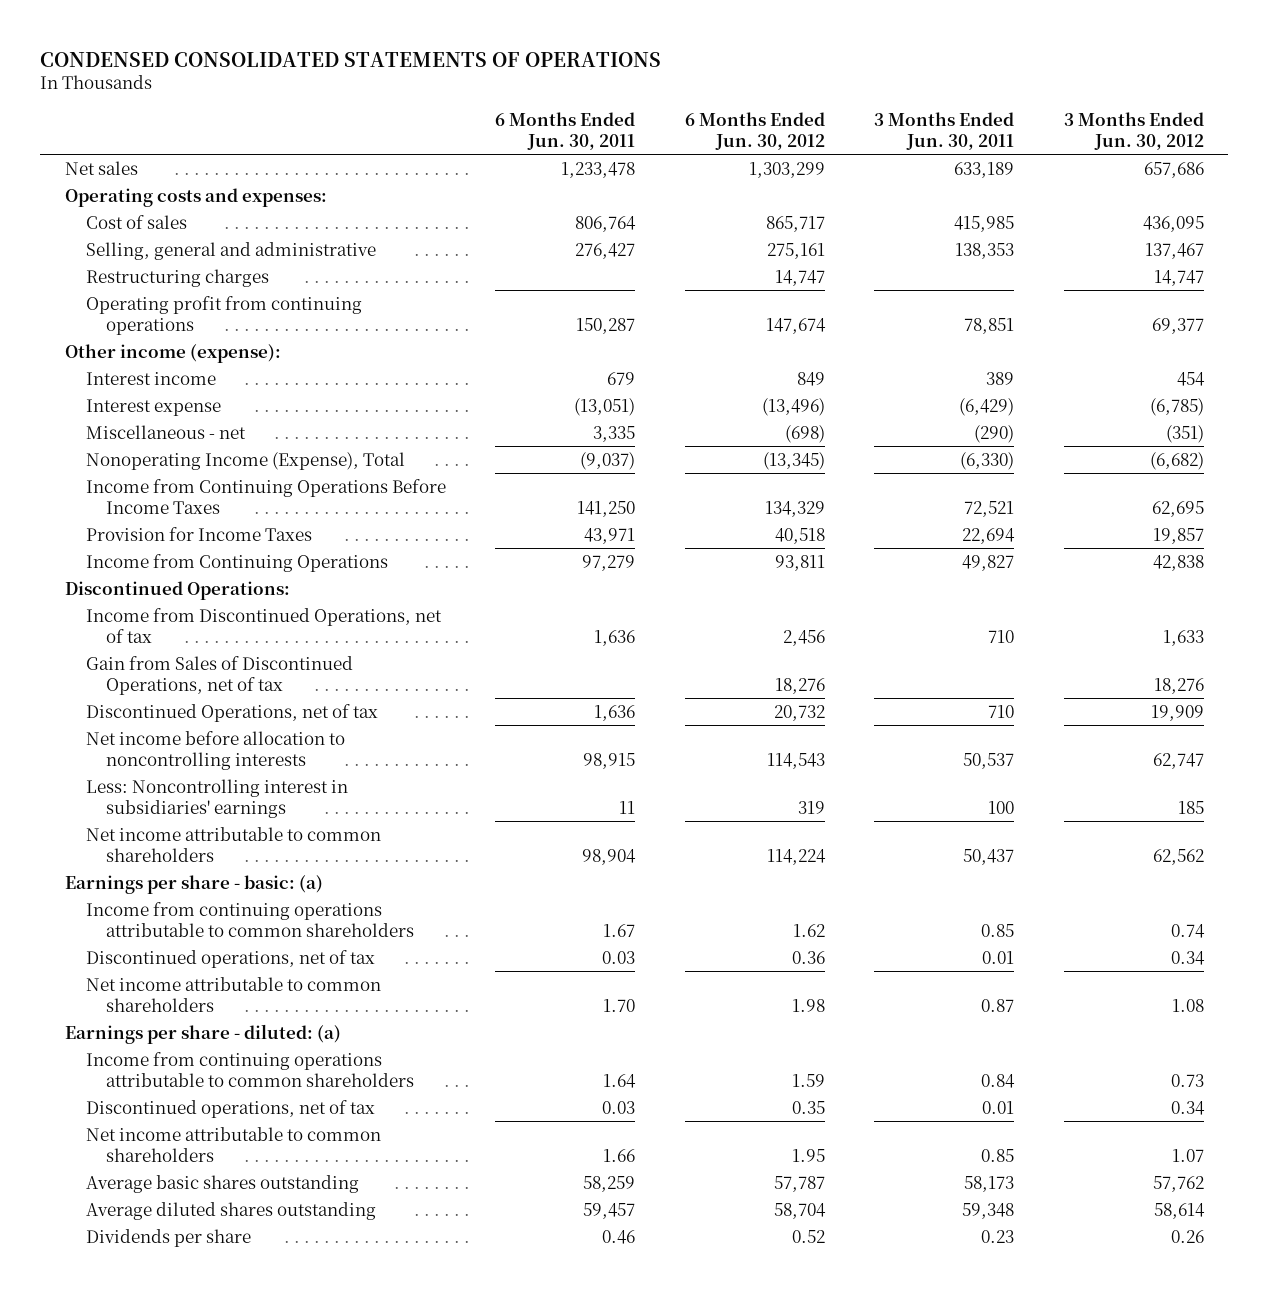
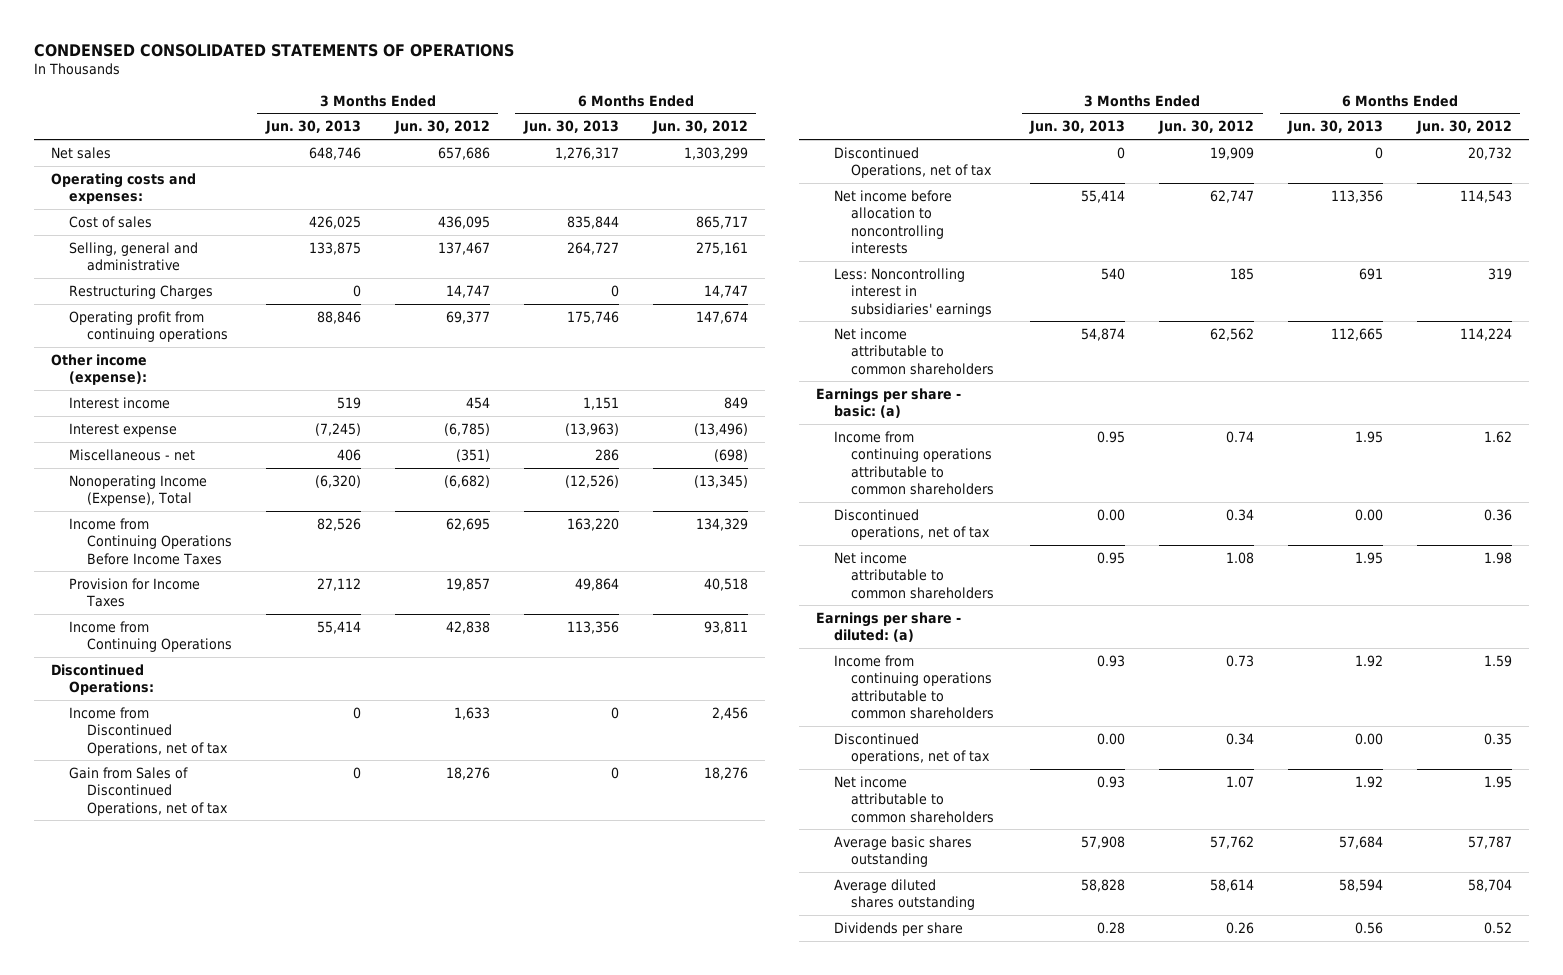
- | 6 Months Ended Jun. 30, 2011 | 6 Months Ended Jun. 30, 2012 | 3 Months Ended Jun. 30, 2011 | 3 Months Ended Jun. 30, 2012
+ | 3 Months Ended Jun. 30, 2013 | 3 Months Ended Jun. 30, 2012 | 6 Months Ended Jun. 30, 2013 | 6 Months Ended Jun. 30, 2012
- Restructuring charges | | 14,747 | | 14,747
+ Restructuring Charges | 0 | 14,747 | 0 | 14,747

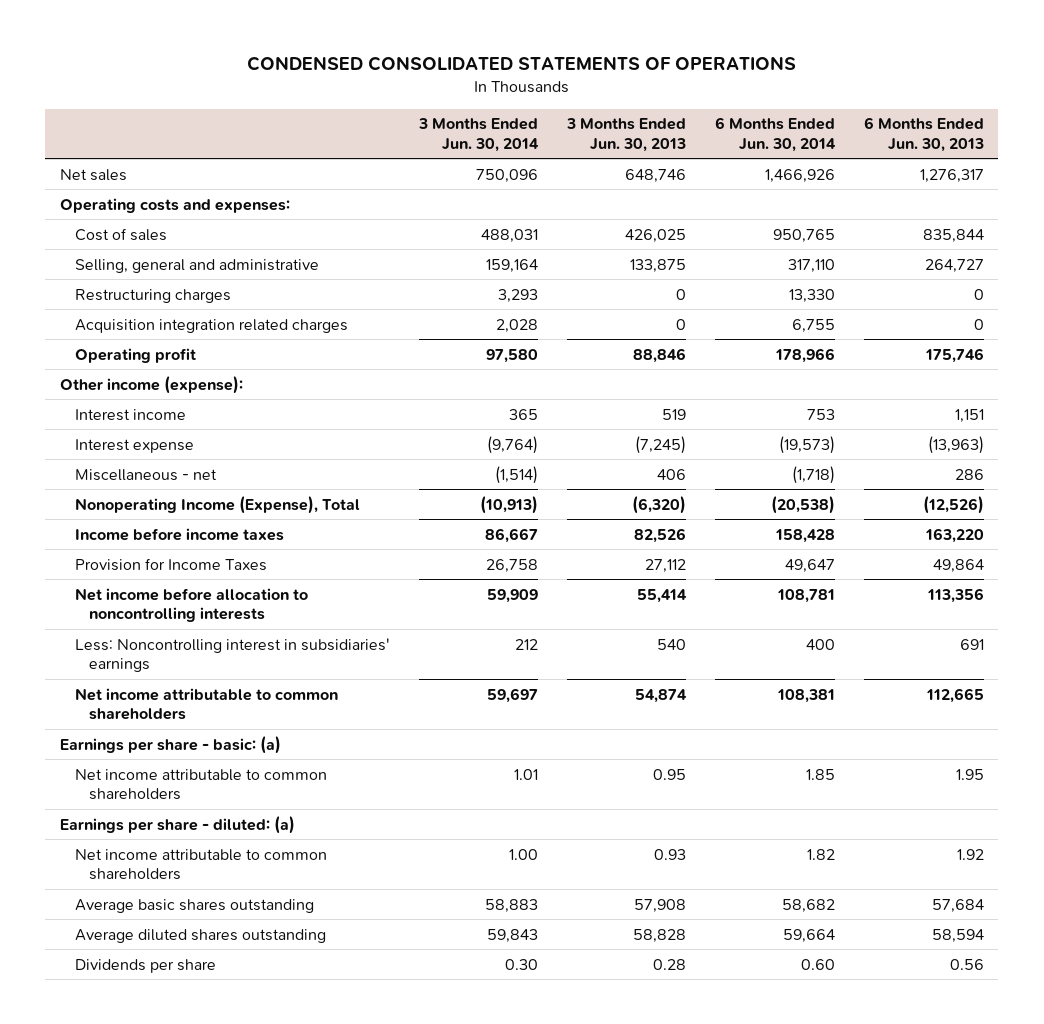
- | 3 Months Ended Jun. 30, 2013 | 3 Months Ended Jun. 30, 2012 | 6 Months Ended Jun. 30, 2013 | 6 Months Ended Jun. 30, 2012
+ | 3 Months Ended Jun. 30, 2014 | 3 Months Ended Jun. 30, 2013 | 6 Months Ended Jun. 30, 2014 | 6 Months Ended Jun. 30, 2013
- Restructuring Charges | 0 | 14,747 | 0 | 14,747
- Operating profit from continuing operations | 88,846 | 69,377 | 175,746 | 147,674
+ Restructuring charges | 3,293 | 0 | 13,330 | 0
+ Acquisition integration related charges | 2,028 | 0 | 6,755 | 0
+ Operating profit | 97,580 | 88,846 | 178,966 | 175,746
- Income from Continuing Operations Before Income Taxes | 82,526 | 62,695 | 163,220 | 134,329
+ Income before income taxes | 86,667 | 82,526 | 158,428 | 163,220
- Income from Continuing Operations | 55,414 | 42,838 | 113,356 | 93,811
- Discontinued Operations:
- Income from Discontinued Operations, net of tax | 0 | 1,633 | 0 | 2,456
- Gain from Sales of Discontinued Operations, net of tax | 0 | 18,276 | 0 | 18,276
- Discontinued Operations, net of tax | 0 | 19,909 | 0 | 20,732
- Income from continuing operations attributable to common shareholders | 0.95 | 0.74 | 1.95 | 1.62
- Discontinued operations, net of tax | 0.00 | 0.34 | 0.00 | 0.36
- Income from continuing operations attributable to common shareholders | 0.93 | 0.73 | 1.92 | 1.59
- Discontinued operations, net of tax | 0.00 | 0.34 | 0.00 | 0.35

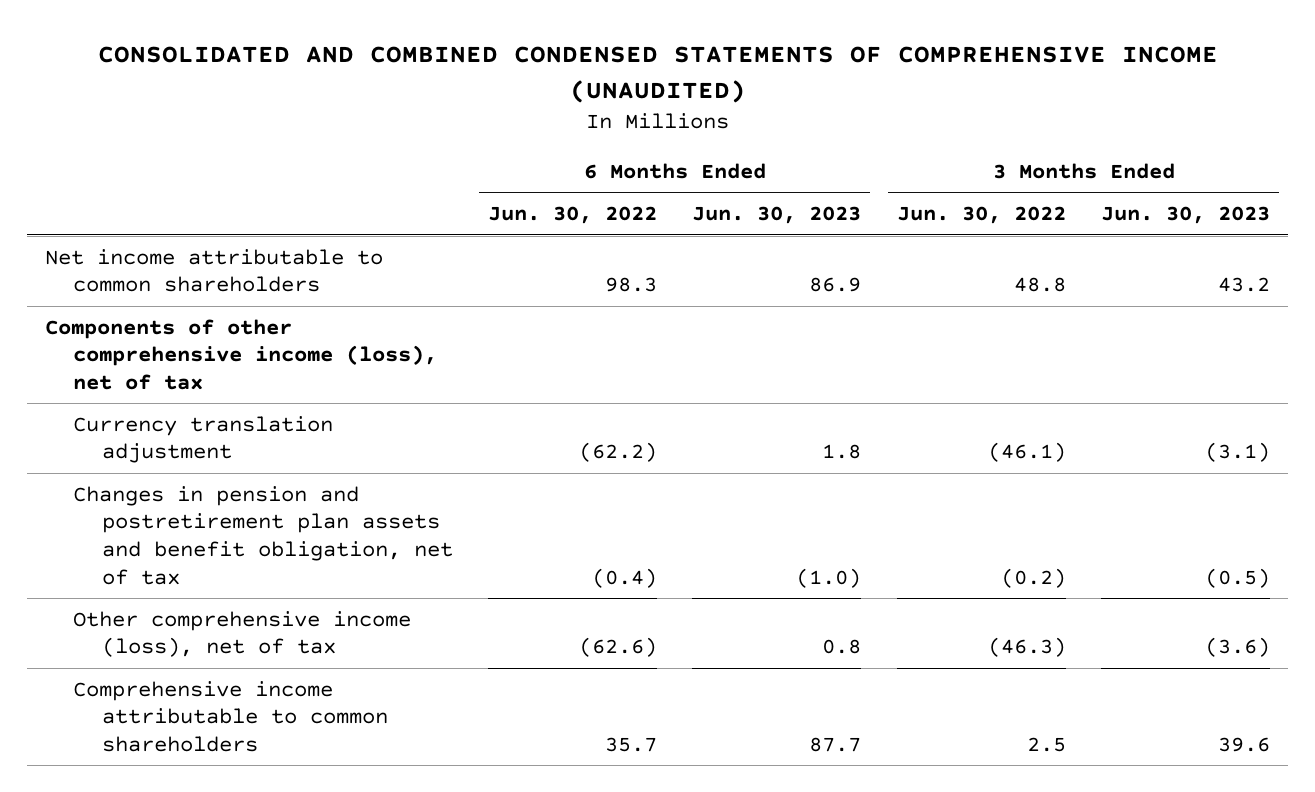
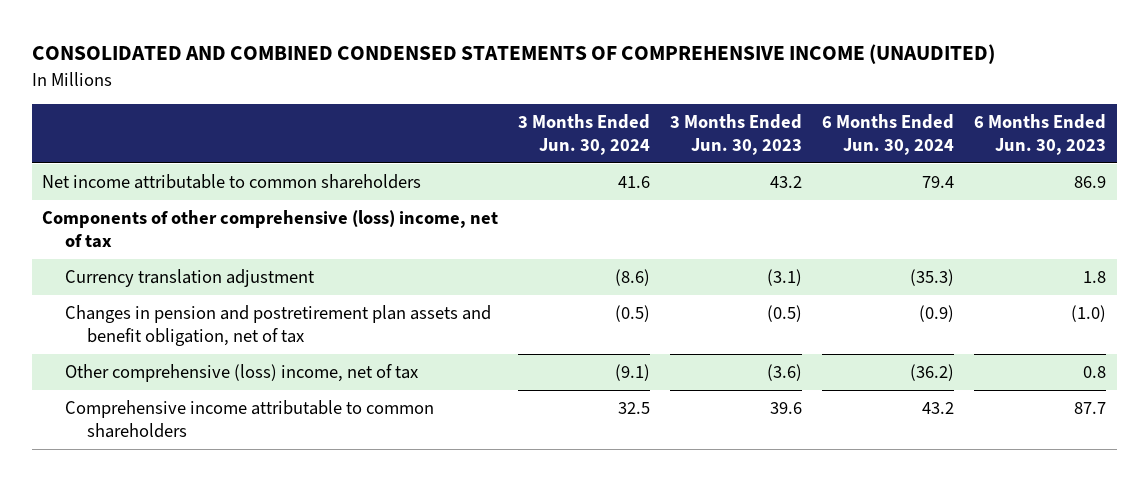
- | 6 Months Ended Jun. 30, 2022 | 6 Months Ended Jun. 30, 2023 | 3 Months Ended Jun. 30, 2022 | 3 Months Ended Jun. 30, 2023
+ | 3 Months Ended Jun. 30, 2024 | 3 Months Ended Jun. 30, 2023 | 6 Months Ended Jun. 30, 2024 | 6 Months Ended Jun. 30, 2023
- Components of other comprehensive income (loss), net of tax
+ Components of other comprehensive (loss) income, net of tax
- Other comprehensive income (loss), net of tax | (62.6) | 0.8 | (46.3) | (3.6)
+ Other comprehensive (loss) income, net of tax | (9.1) | (3.6) | (36.2) | 0.8

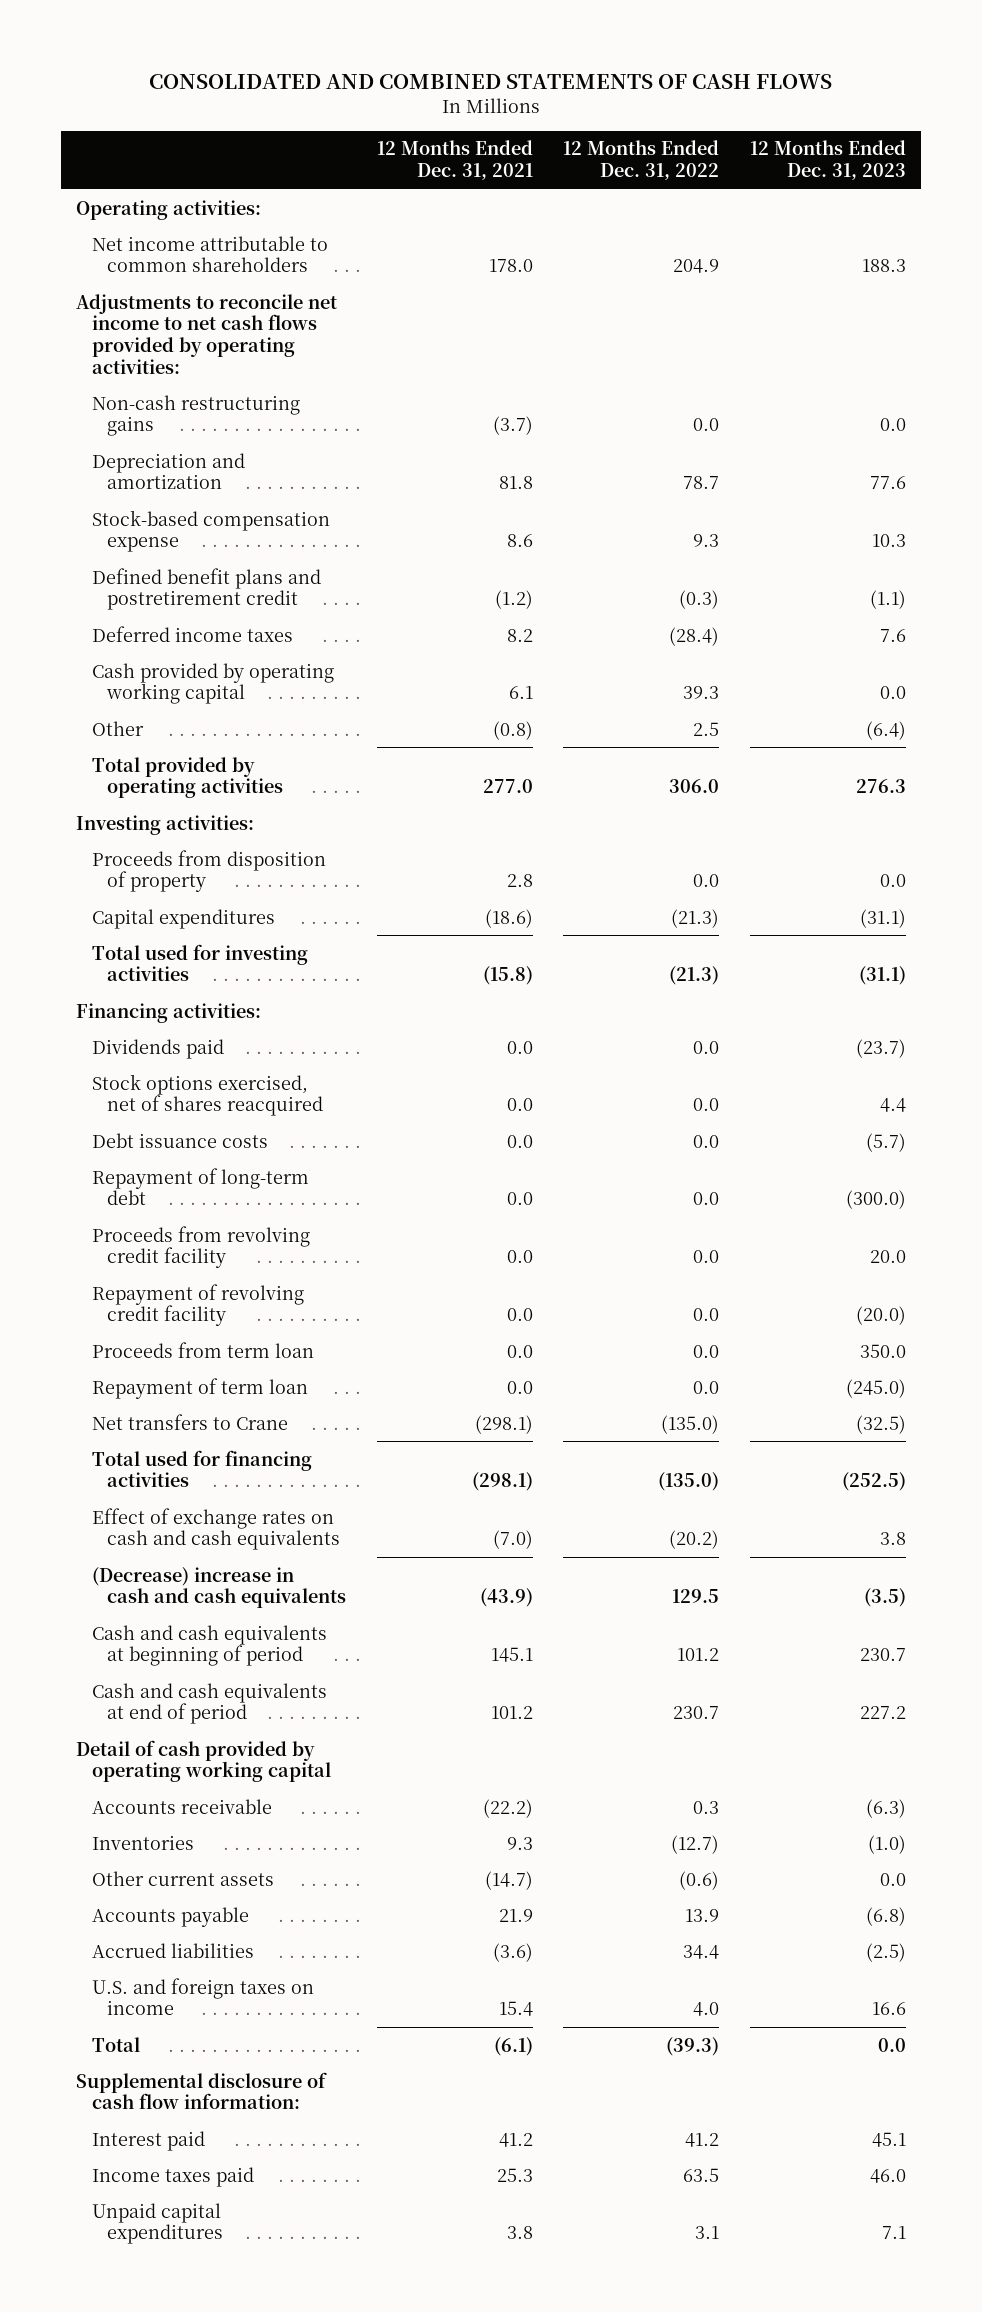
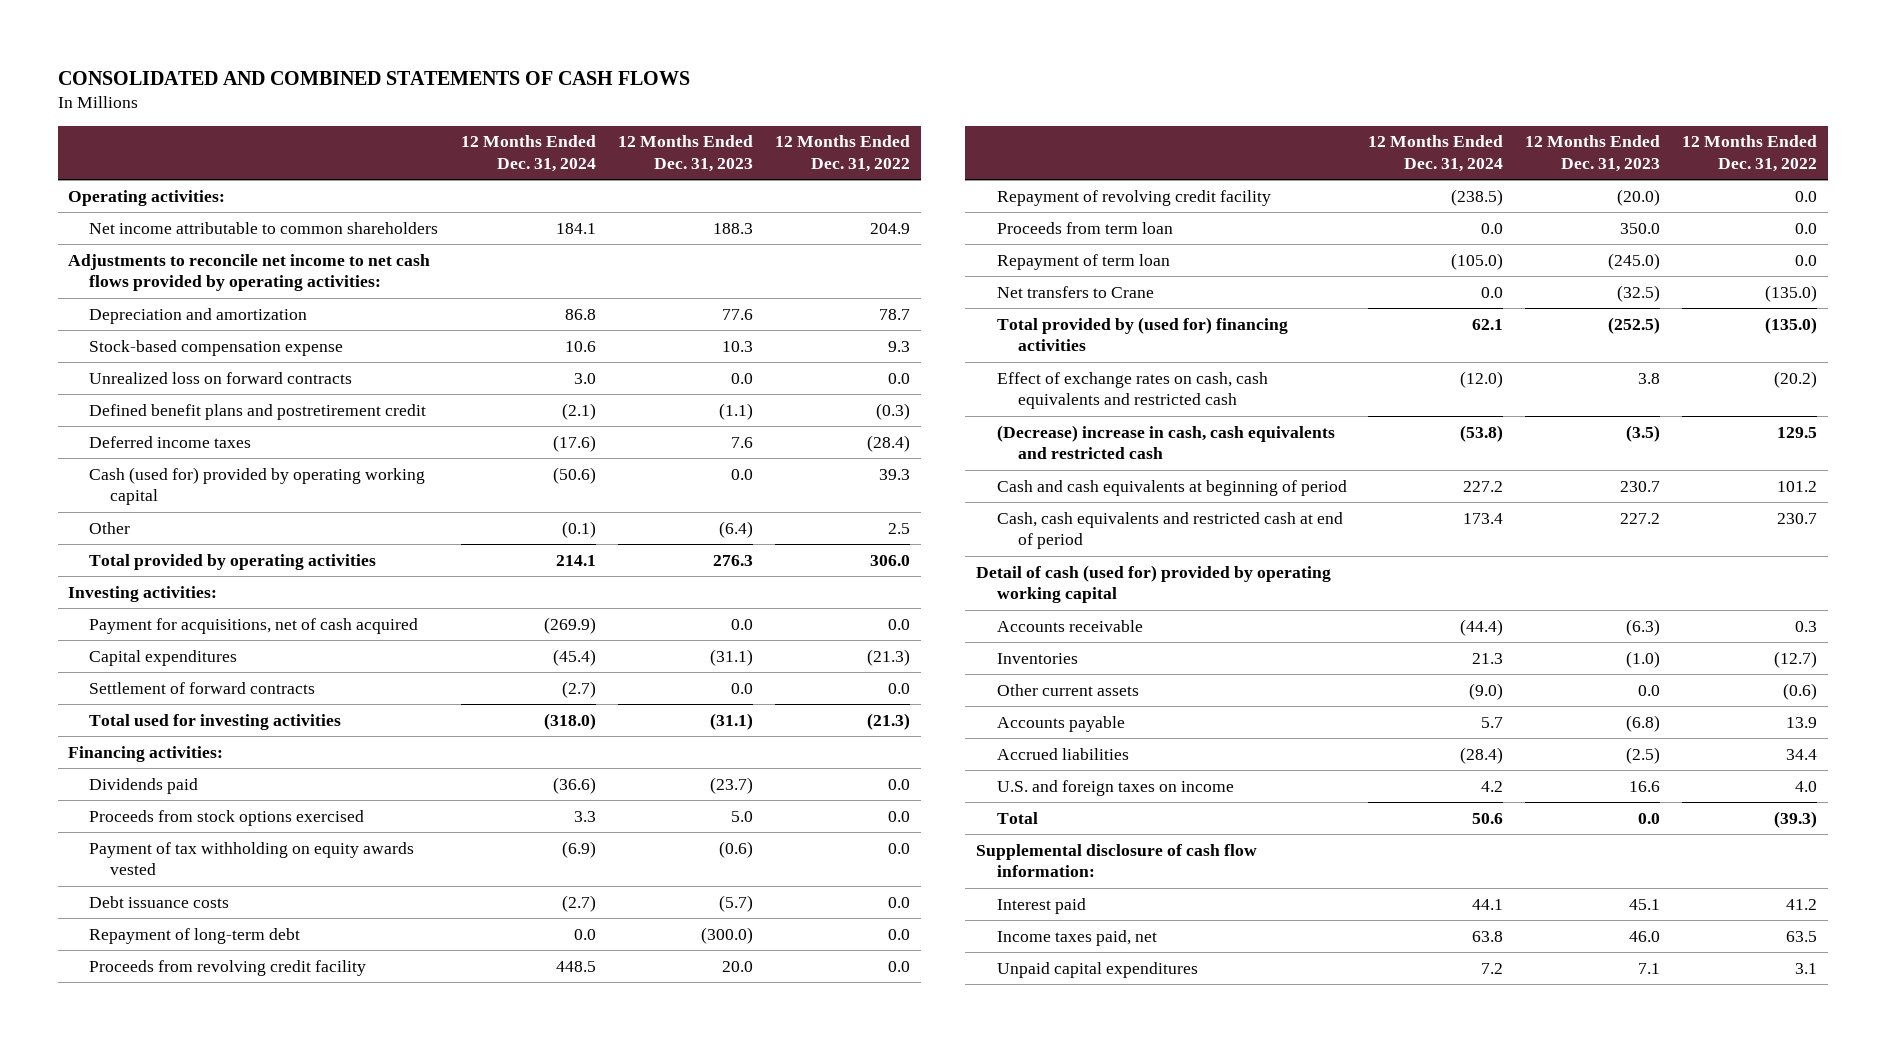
- | 12 Months Ended Dec. 31, 2021 | 12 Months Ended Dec. 31, 2022 | 12 Months Ended Dec. 31, 2023
+ | 12 Months Ended Dec. 31, 2024 | 12 Months Ended Dec. 31, 2023 | 12 Months Ended Dec. 31, 2022
- Non-cash restructuring gains | (3.7) | 0.0 | 0.0
+ Unrealized loss on forward contracts | 3.0 | 0.0 | 0.0
- Cash provided by operating working capital | 6.1 | 39.3 | 0.0
+ Cash (used for) provided by operating working capital | (50.6) | 0.0 | 39.3
- Proceeds from disposition of property | 2.8 | 0.0 | 0.0
+ Payment for acquisitions, net of cash acquired | (269.9) | 0.0 | 0.0
+ Settlement of forward contracts | (2.7) | 0.0 | 0.0
- Stock options exercised, net of shares reacquired | 0.0 | 0.0 | 4.4
+ Proceeds from stock options exercised | 3.3 | 5.0 | 0.0
+ Payment of tax withholding on equity awards vested | (6.9) | (0.6) | 0.0
- Total used for financing activities | (298.1) | (135.0) | (252.5)
- Effect of exchange rates on cash and cash equivalents | (7.0) | (20.2) | 3.8
- (Decrease) increase in cash and cash equivalents | (43.9) | 129.5 | (3.5)
+ Total provided by (used for) financing activities | 62.1 | (252.5) | (135.0)
+ Effect of exchange rates on cash, cash equivalents and restricted cash | (12.0) | 3.8 | (20.2)
+ (Decrease) increase in cash, cash equivalents and restricted cash | (53.8) | (3.5) | 129.5
- Cash and cash equivalents at end of period | 101.2 | 230.7 | 227.2
- Detail of cash provided by operating working capital
+ Cash, cash equivalents and restricted cash at end of period | 173.4 | 227.2 | 230.7
+ Detail of cash (used for) provided by operating working capital
- Income taxes paid | 25.3 | 63.5 | 46.0
+ Income taxes paid, net | 63.8 | 46.0 | 63.5

